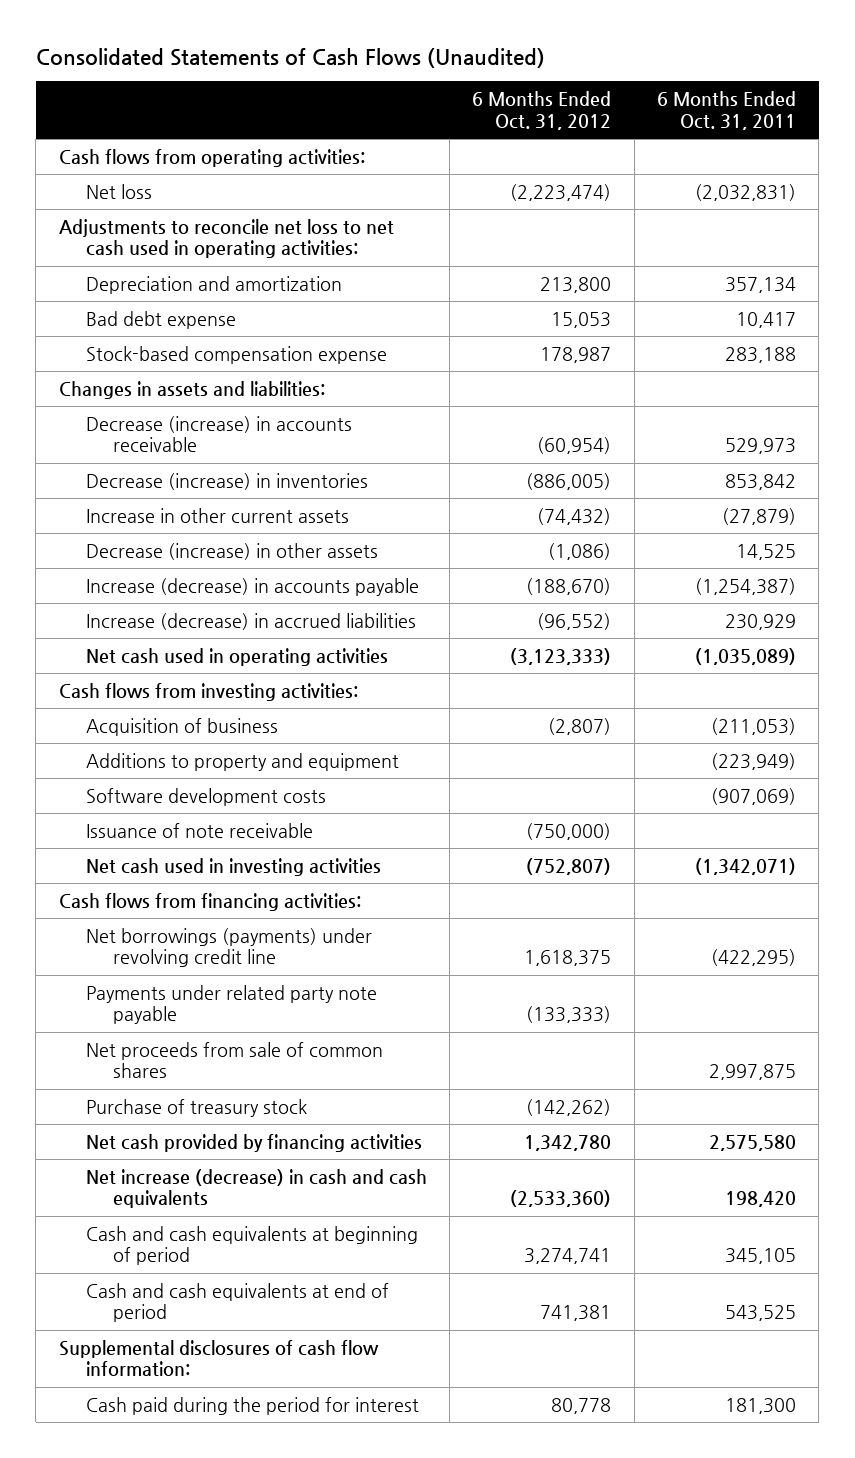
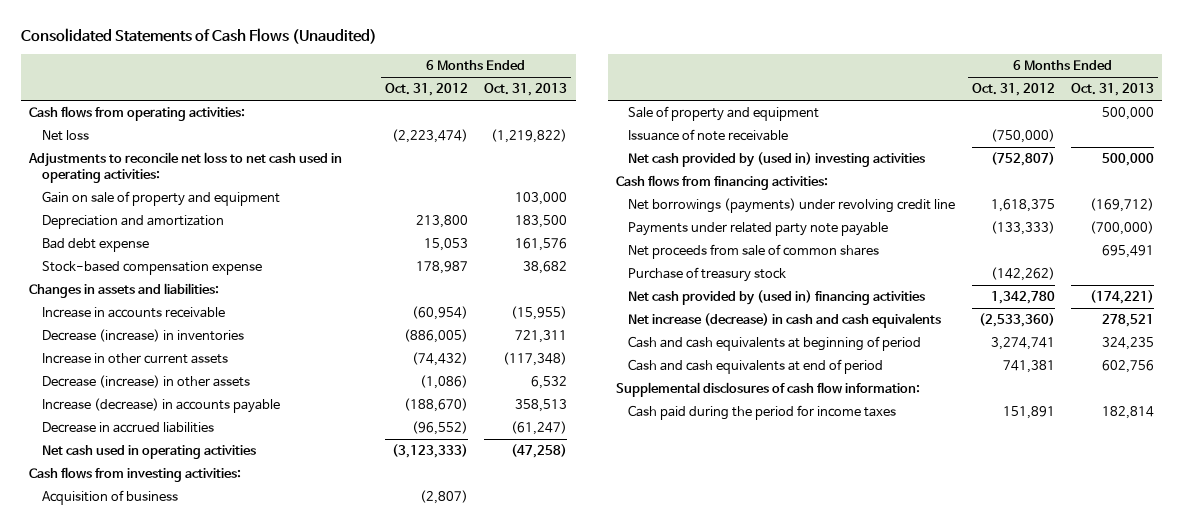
- | 6 Months Ended Oct. 31, 2012 | 6 Months Ended Oct. 31, 2011
+ | 6 Months Ended Oct. 31, 2012 | 6 Months Ended Oct. 31, 2013
+ Gain on sale of property and equipment | | 103,000
- Decrease (increase) in accounts receivable | (60,954) | 529,973
+ Increase in accounts receivable | (60,954) | (15,955)
- Increase (decrease) in accrued liabilities | (96,552) | 230,929
+ Decrease in accrued liabilities | (96,552) | (61,247)
- Additions to property and equipment | | (223,949)
- Software development costs | | (907,069)
+ Sale of property and equipment | | 500,000
- Net cash used in investing activities | (752,807) | (1,342,071)
+ Net cash provided by (used in) investing activities | (752,807) | 500,000
- Net cash provided by financing activities | 1,342,780 | 2,575,580
+ Net cash provided by (used in) financing activities | 1,342,780 | (174,221)
- Cash paid during the period for interest | 80,778 | 181,300
+ Cash paid during the period for income taxes | 151,891 | 182,814

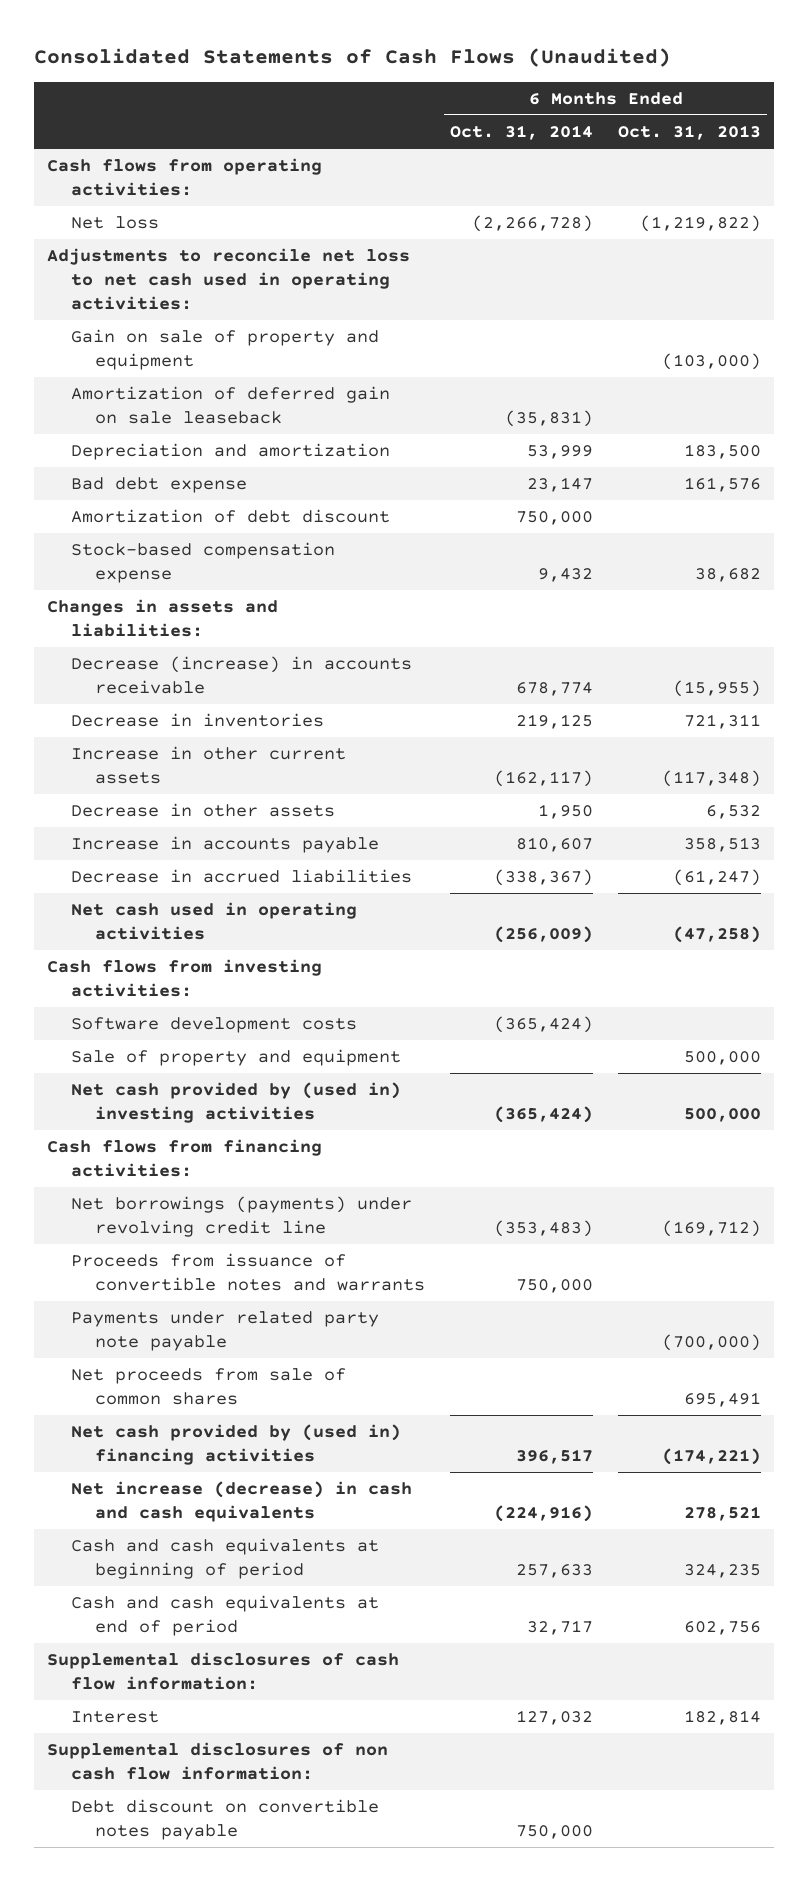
- | 6 Months Ended Oct. 31, 2012 | 6 Months Ended Oct. 31, 2013
+ | 6 Months Ended Oct. 31, 2014 | 6 Months Ended Oct. 31, 2013
- Gain on sale of property and equipment | | 103,000
+ Gain on sale of property and equipment | | (103,000)
+ Amortization of deferred gain on sale leaseback | (35,831) |
+ Amortization of debt discount | 750,000 |
- Increase in accounts receivable | (60,954) | (15,955)
- Decrease (increase) in inventories | (886,005) | 721,311
+ Decrease (increase) in accounts receivable | 678,774 | (15,955)
+ Decrease in inventories | 219,125 | 721,311
- Decrease (increase) in other assets | (1,086) | 6,532
- Increase (decrease) in accounts payable | (188,670) | 358,513
+ Decrease in other assets | 1,950 | 6,532
+ Increase in accounts payable | 810,607 | 358,513
- Acquisition of business | (2,807) |
+ Software development costs | (365,424) |
- Issuance of note receivable | (750,000) |
+ Proceeds from issuance of convertible notes and warrants | 750,000 |
- Purchase of treasury stock | (142,262) |
- Cash paid during the period for income taxes | 151,891 | 182,814
+ Interest | 127,032 | 182,814
+ Supplemental disclosures of non cash flow information:
+ Debt discount on convertible notes payable | 750,000 |

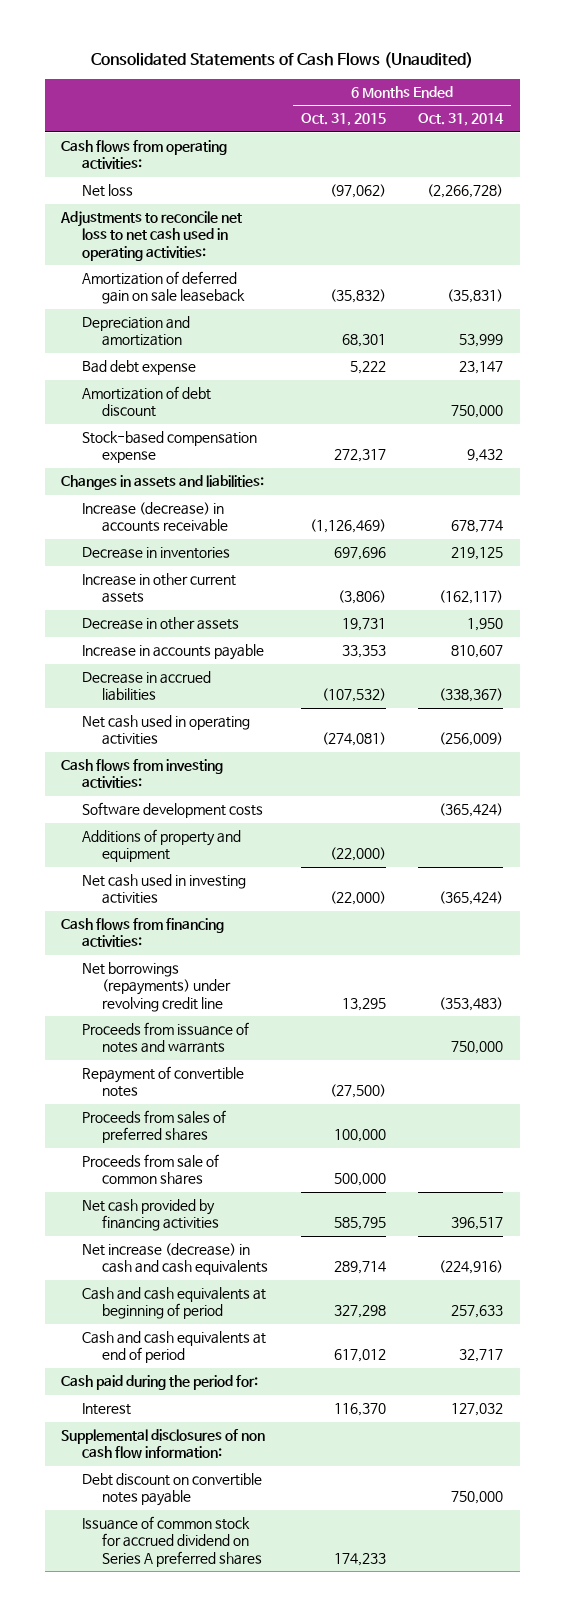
- | 6 Months Ended Oct. 31, 2014 | 6 Months Ended Oct. 31, 2013
+ | 6 Months Ended Oct. 31, 2015 | 6 Months Ended Oct. 31, 2014
- Gain on sale of property and equipment | | (103,000)
- Decrease (increase) in accounts receivable | 678,774 | (15,955)
+ Increase (decrease) in accounts receivable | (1,126,469) | 678,774
- Sale of property and equipment | | 500,000
- Net cash provided by (used in) investing activities | (365,424) | 500,000
+ Additions of property and equipment | (22,000) |
+ Net cash used in investing activities | (22,000) | (365,424)
- Net borrowings (payments) under revolving credit line | (353,483) | (169,712)
- Proceeds from issuance of convertible notes and warrants | 750,000 |
- Payments under related party note payable | | (700,000)
- Net proceeds from sale of common shares | | 695,491
- Net cash provided by (used in) financing activities | 396,517 | (174,221)
+ Net borrowings (repayments) under revolving credit line | 13,295 | (353,483)
+ Proceeds from issuance of notes and warrants | | 750,000
+ Repayment of convertible notes | (27,500) |
+ Proceeds from sales of preferred shares | 100,000 |
+ Proceeds from sale of common shares | 500,000 |
+ Net cash provided by financing activities | 585,795 | 396,517
- Supplemental disclosures of cash flow information:
+ Cash paid during the period for:
+ Issuance of common stock for accrued dividend on Series A preferred shares | 174,233 |

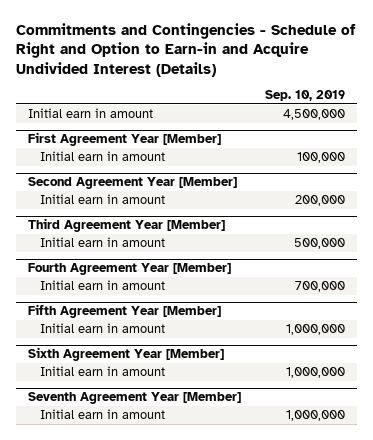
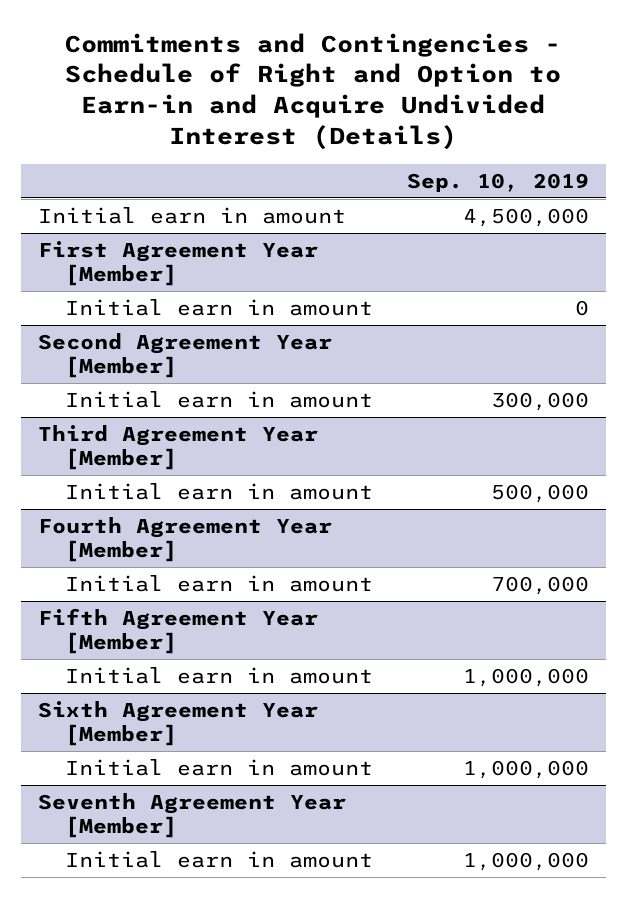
@ First Agreement Year [Member]
- Initial earn in amount | 100,000
+ Initial earn in amount | 0
@ Second Agreement Year [Member]
- Initial earn in amount | 200,000
+ Initial earn in amount | 300,000

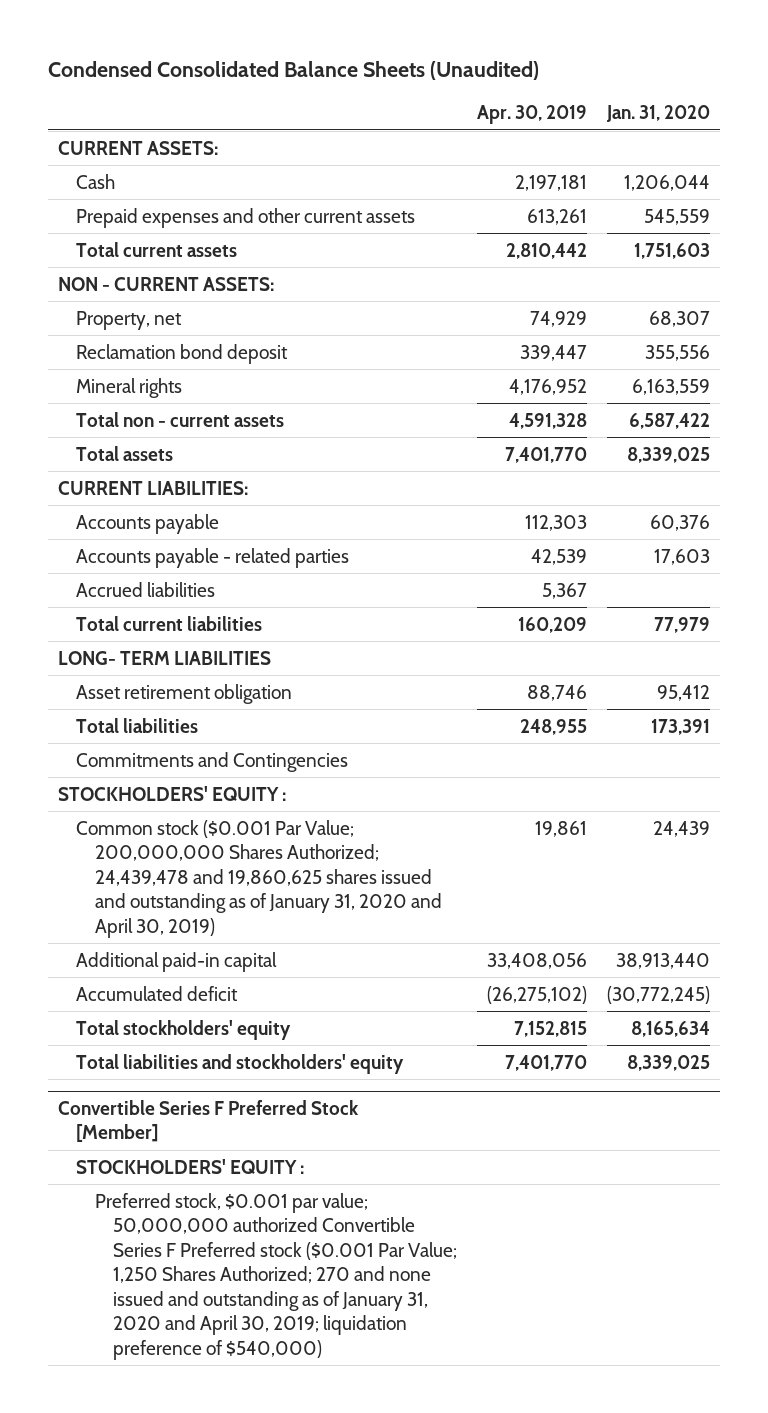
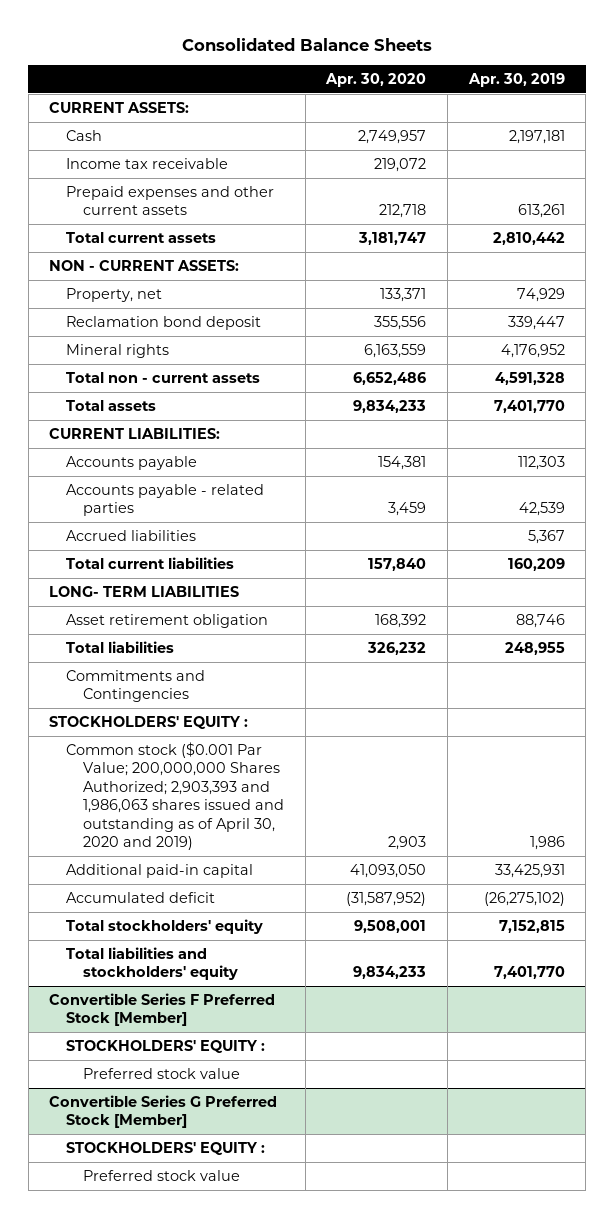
- Condensed Consolidated Balance Sheets (Unaudited)
+ Consolidated Balance Sheets
- | Apr. 30, 2019 | Jan. 31, 2020
+ | Apr. 30, 2020 | Apr. 30, 2019
+ Income tax receivable | 219,072 |
- Common stock ($0.001 Par Value; 200,000,000 Shares Authorized; 24,439,478 and 19,860,625 shares issued and outstanding as of January 31, 2020 and April 30, 2019) | 19,861 | 24,439
- Additional paid-in capital | 33,408,056 | 38,913,440
+ Common stock ($0.001 Par Value; 200,000,000 Shares Authorized; 2,903,393 and 1,986,063 shares issued and outstanding as of April 30, 2020 and 2019) | 2,903 | 1,986
+ Additional paid-in capital | 41,093,050 | 33,425,931
@ Convertible Series F Preferred Stock [Member]
- Preferred stock, $0.001 par value; 50,000,000 authorized Convertible Series F Preferred stock ($0.001 Par Value; 1,250 Shares Authorized; 270 and none issued and outstanding as of January 31, 2020 and April 30, 2019; liquidation preference of $540,000)
+ Preferred stock value
+ Convertible Series G Preferred Stock [Member]
+ STOCKHOLDERS' EQUITY :
+ Preferred stock value

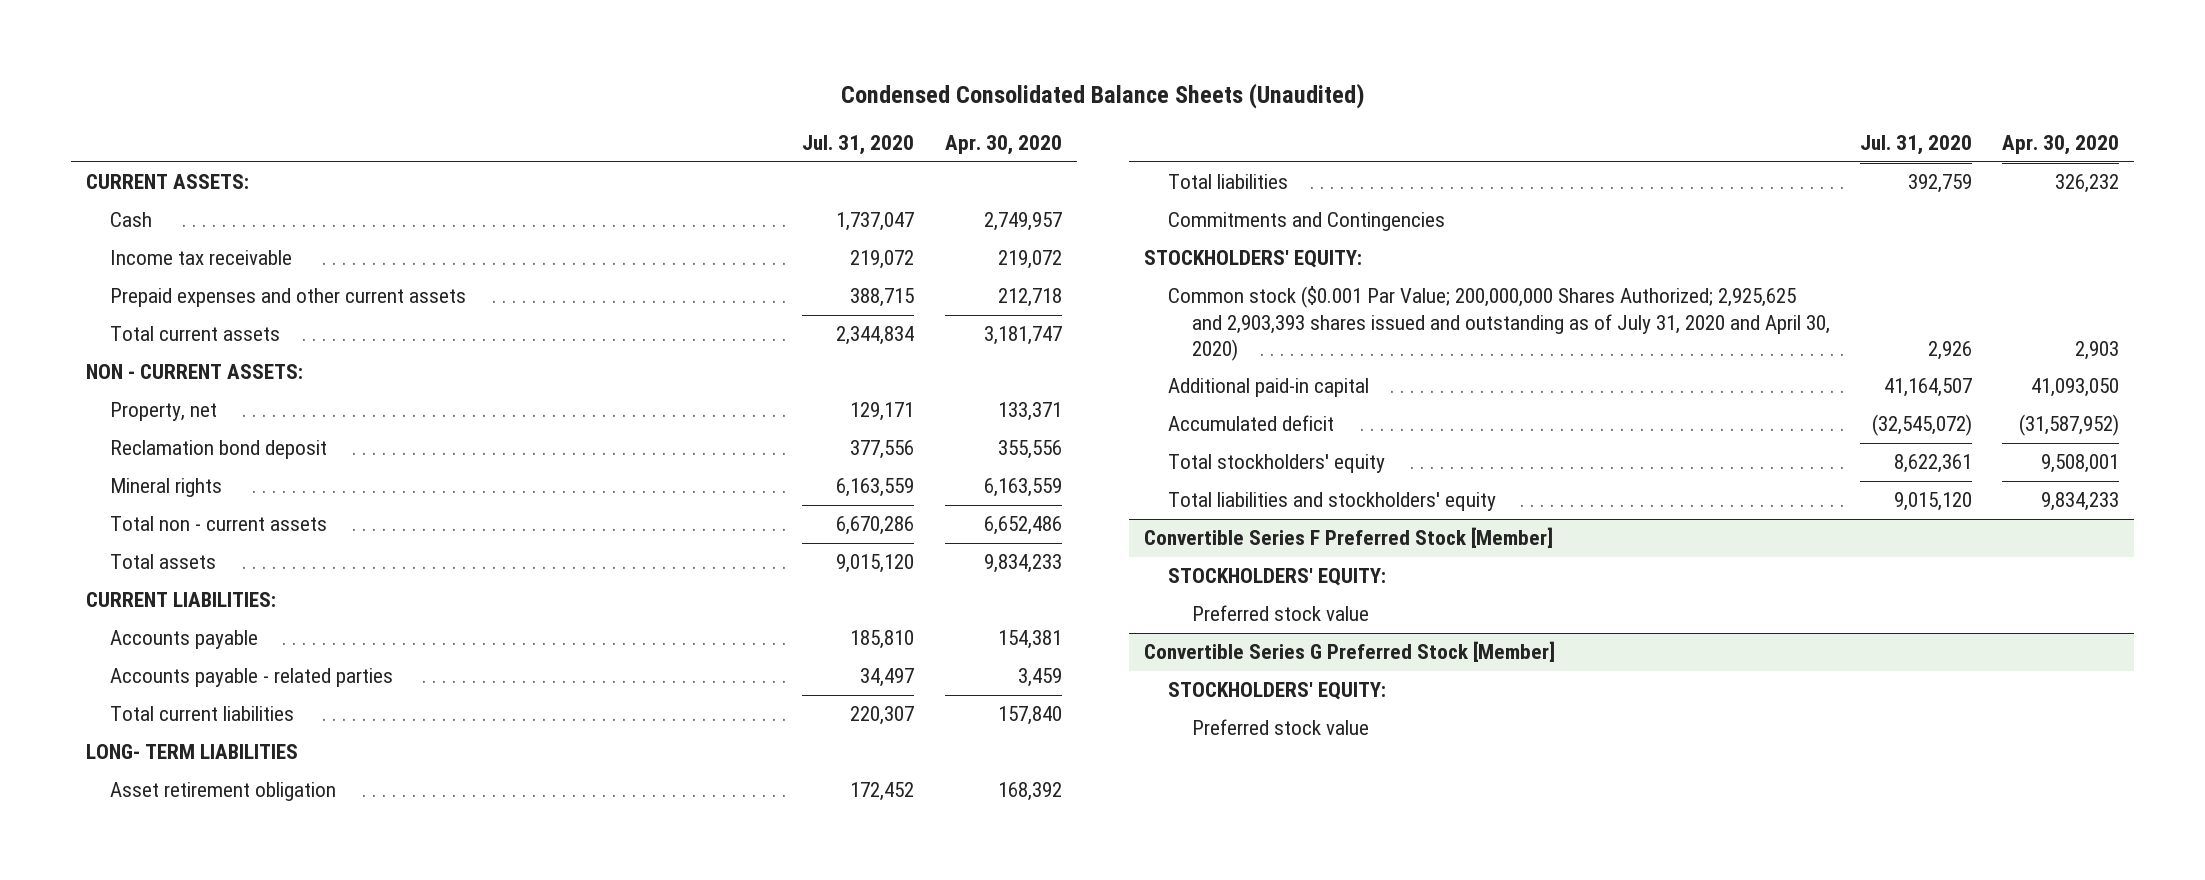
- Consolidated Balance Sheets
+ Condensed Consolidated Balance Sheets (Unaudited)
- | Apr. 30, 2020 | Apr. 30, 2019
+ | Jul. 31, 2020 | Apr. 30, 2020
- Accrued liabilities | | 5,367
- STOCKHOLDERS' EQUITY :
- Common stock ($0.001 Par Value; 200,000,000 Shares Authorized; 2,903,393 and 1,986,063 shares issued and outstanding as of April 30, 2020 and 2019) | 2,903 | 1,986
+ STOCKHOLDERS' EQUITY:
+ Common stock ($0.001 Par Value; 200,000,000 Shares Authorized; 2,925,625 and 2,903,393 shares issued and outstanding as of July 31, 2020 and April 30, 2020) | 2,926 | 2,903
@ Convertible Series F Preferred Stock [Member]
- STOCKHOLDERS' EQUITY :
+ STOCKHOLDERS' EQUITY:
@ Convertible Series G Preferred Stock [Member]
- STOCKHOLDERS' EQUITY :
+ STOCKHOLDERS' EQUITY:

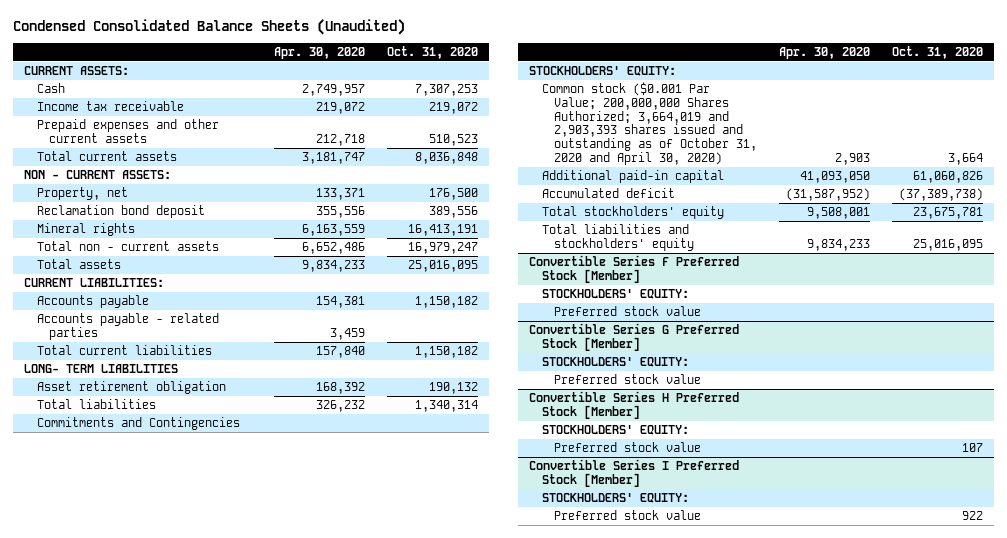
- | Jul. 31, 2020 | Apr. 30, 2020
+ | Apr. 30, 2020 | Oct. 31, 2020
- Common stock ($0.001 Par Value; 200,000,000 Shares Authorized; 2,925,625 and 2,903,393 shares issued and outstanding as of July 31, 2020 and April 30, 2020) | 2,926 | 2,903
+ Common stock ($0.001 Par Value; 200,000,000 Shares Authorized; 3,664,019 and 2,903,393 shares issued and outstanding as of October 31, 2020 and April 30, 2020) | 2,903 | 3,664
+ Convertible Series H Preferred Stock [Member]
+ STOCKHOLDERS' EQUITY:
+ Preferred stock value | | 107
+ Convertible Series I Preferred Stock [Member]
+ STOCKHOLDERS' EQUITY:
+ Preferred stock value | | 922

